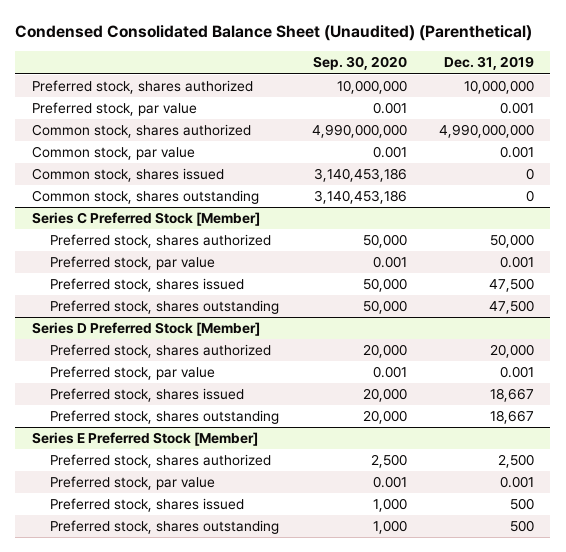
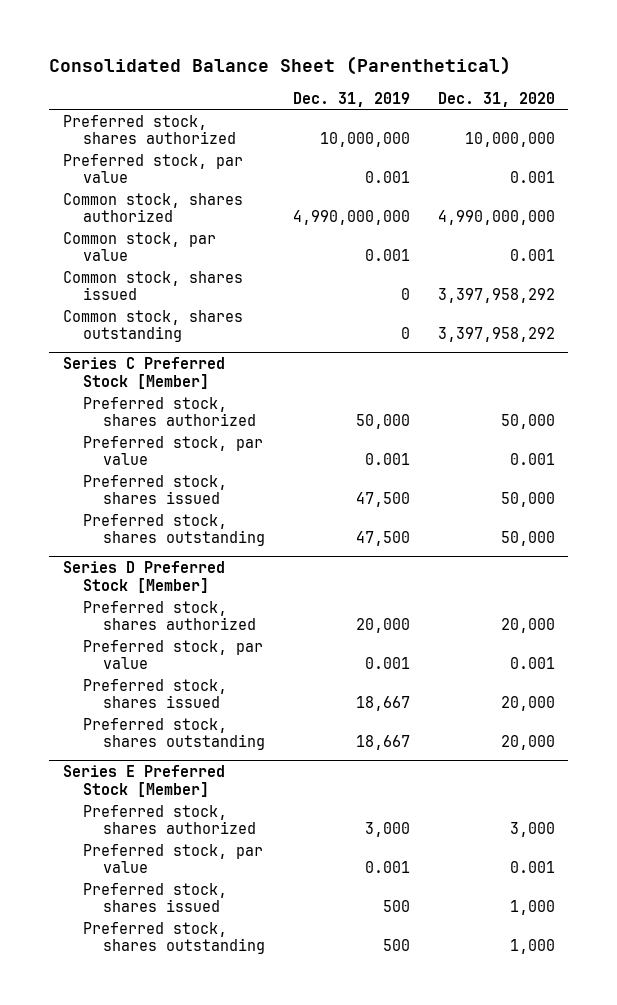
- Condensed Consolidated Balance Sheet (Unaudited) (Parenthetical)
+ Consolidated Balance Sheet (Parenthetical)
- | Sep. 30, 2020 | Dec. 31, 2019
+ | Dec. 31, 2019 | Dec. 31, 2020
@ Series E Preferred Stock [Member]
- Preferred stock, shares authorized | 2,500 | 2,500
+ Preferred stock, shares authorized | 3,000 | 3,000

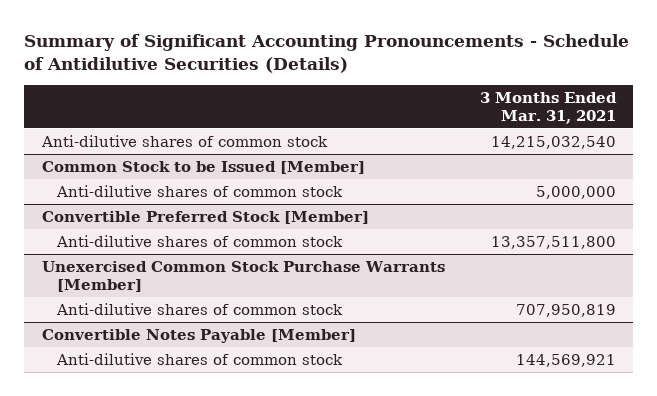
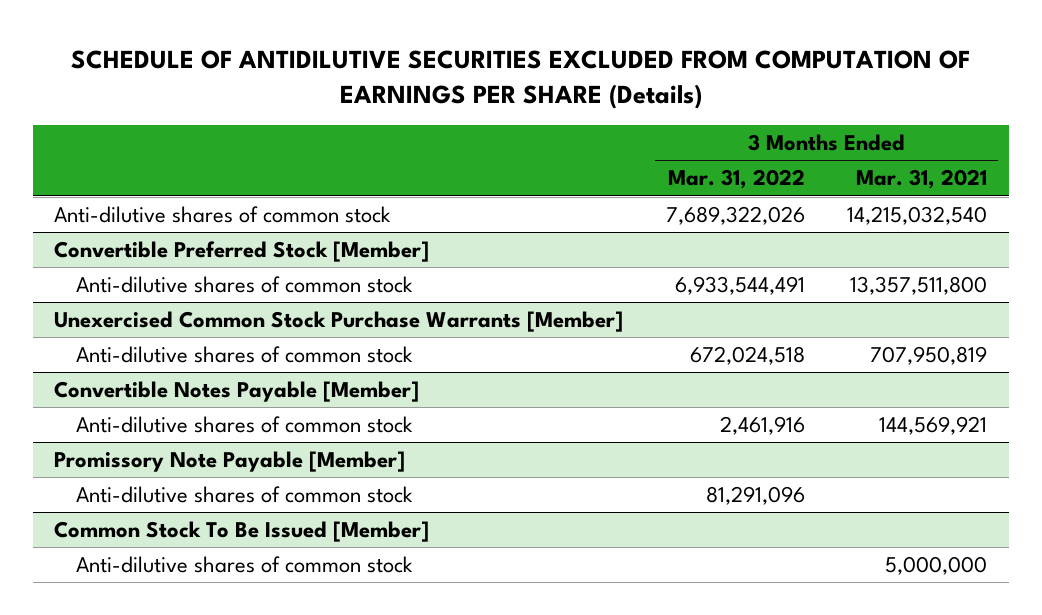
- Summary of Significant Accounting Pronouncements - Schedule of Antidilutive Securities (Details)
+ SCHEDULE OF ANTIDILUTIVE SECURITIES EXCLUDED FROM COMPUTATION OF EARNINGS PER SHARE (Details)
- | 3 Months Ended Mar. 31, 2021
+ | 3 Months Ended Mar. 31, 2022 | 3 Months Ended Mar. 31, 2021
- Common Stock to be Issued [Member]
- Anti-dilutive shares of common stock | 5,000,000
+ Promissory Note Payable [Member]
+ Anti-dilutive shares of common stock | 81,291,096 |
+ Common Stock To Be Issued [Member]
+ Anti-dilutive shares of common stock | | 5,000,000

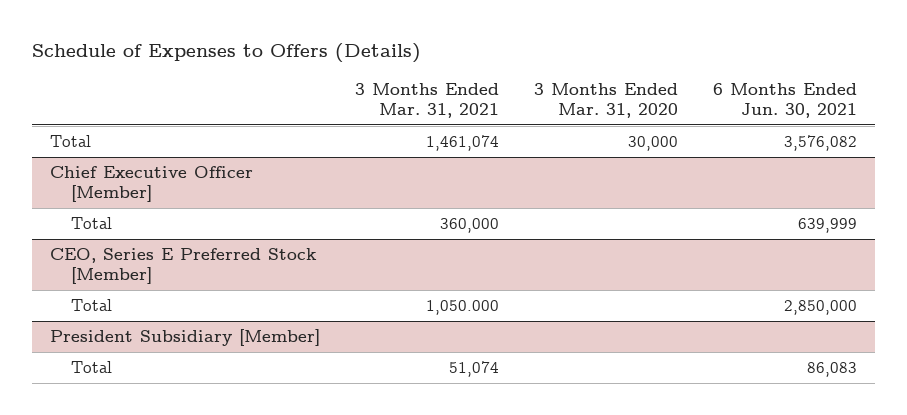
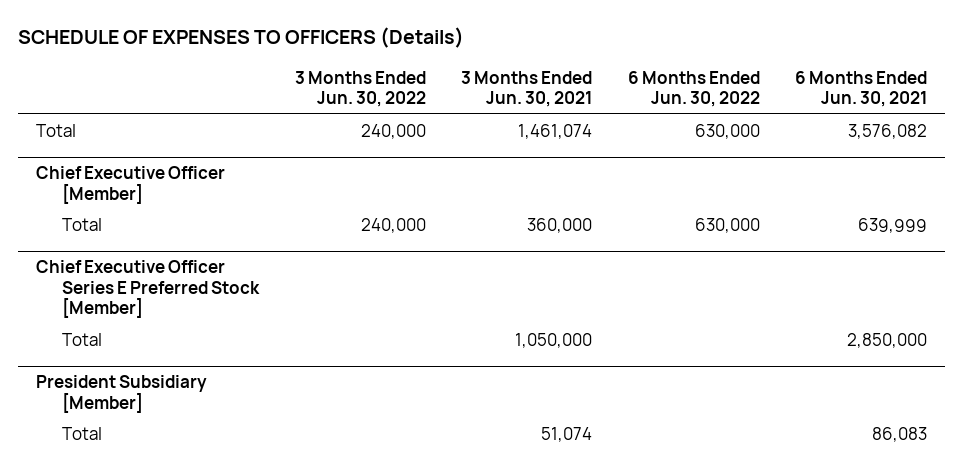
- Schedule of Expenses to Offers (Details)
+ SCHEDULE OF EXPENSES TO OFFICERS (Details)
- | 3 Months Ended Mar. 31, 2021 | 3 Months Ended Mar. 31, 2020 | 6 Months Ended Jun. 30, 2021
+ | 3 Months Ended Jun. 30, 2022 | 3 Months Ended Jun. 30, 2021 | 6 Months Ended Jun. 30, 2022 | 6 Months Ended Jun. 30, 2021
- CEO, Series E Preferred Stock [Member]
+ Chief Executive Officer Series E Preferred Stock [Member]

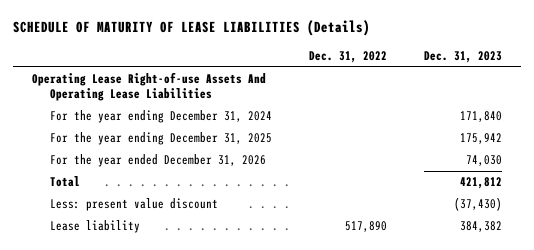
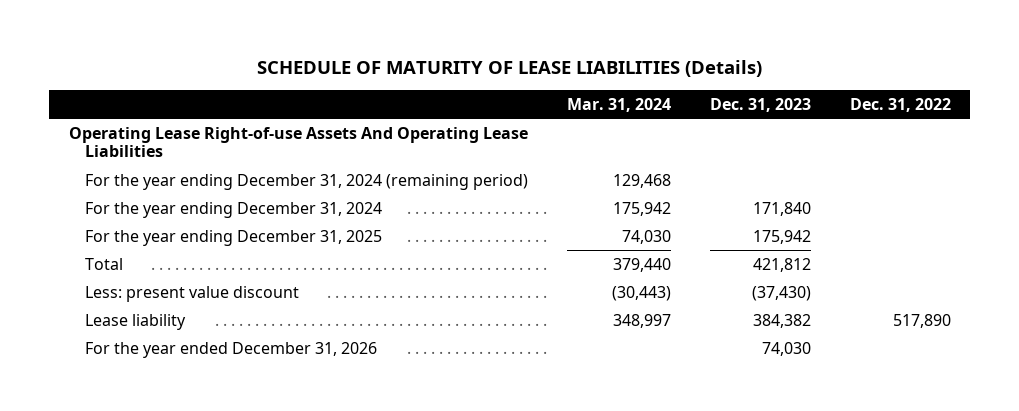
- | Dec. 31, 2022 | Dec. 31, 2023
+ | Mar. 31, 2024 | Dec. 31, 2023 | Dec. 31, 2022
+ For the year ending December 31, 2024 (remaining period) | 129,468 | |
moved down: For the year ended December 31, 2026 | | 74,030 |

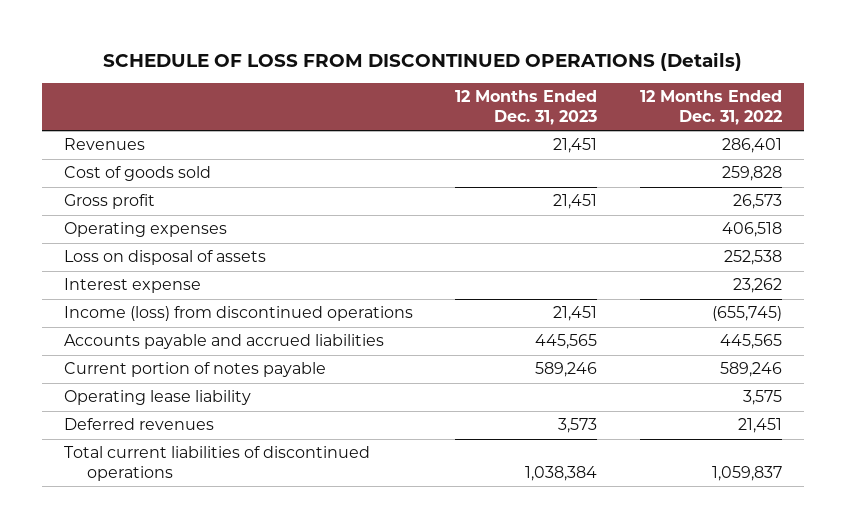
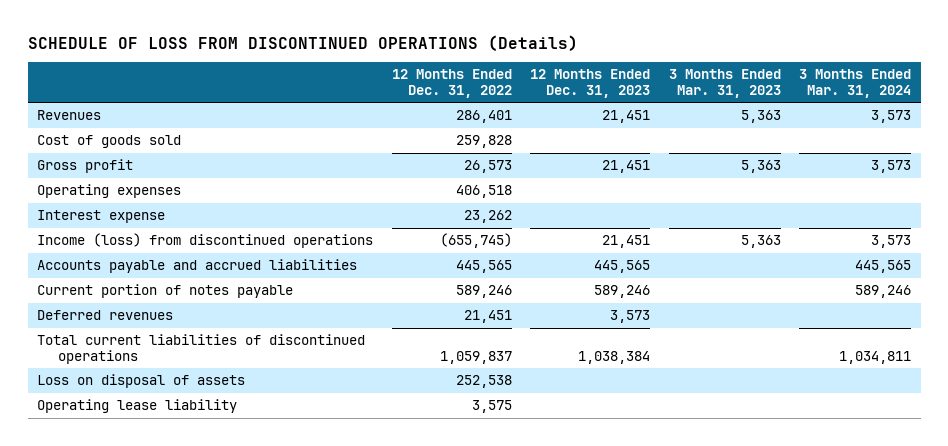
- | 12 Months Ended Dec. 31, 2023 | 12 Months Ended Dec. 31, 2022
+ | 12 Months Ended Dec. 31, 2022 | 12 Months Ended Dec. 31, 2023 | 3 Months Ended Mar. 31, 2023 | 3 Months Ended Mar. 31, 2024
moved down: Loss on disposal of assets | 252,538 | | |
moved down: Operating lease liability | 3,575 | | |

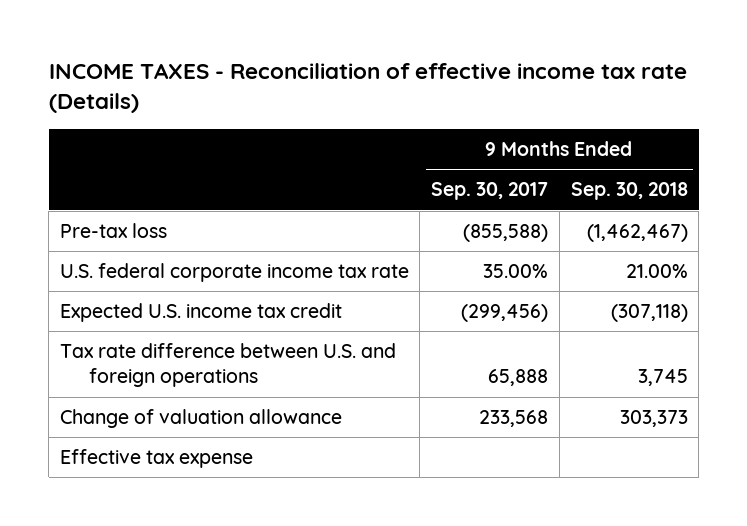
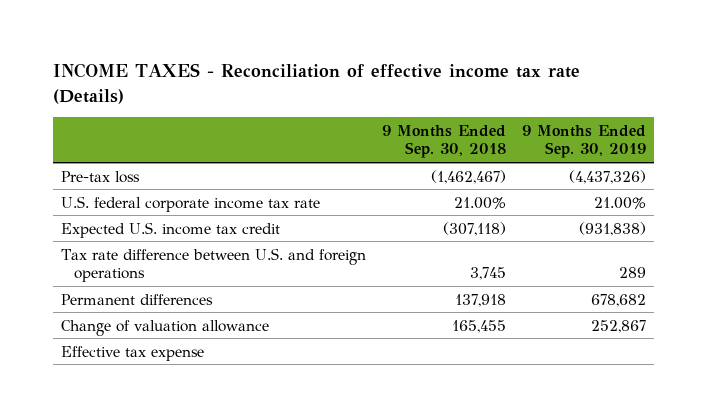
- | 9 Months Ended Sep. 30, 2017 | 9 Months Ended Sep. 30, 2018
+ | 9 Months Ended Sep. 30, 2018 | 9 Months Ended Sep. 30, 2019
- Change of valuation allowance | 233,568 | 303,373
+ Permanent differences | 137,918 | 678,682
+ Change of valuation allowance | 165,455 | 252,867

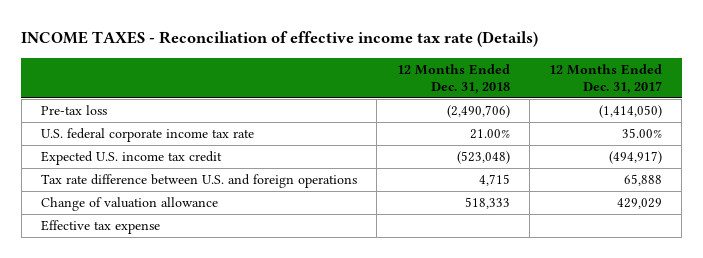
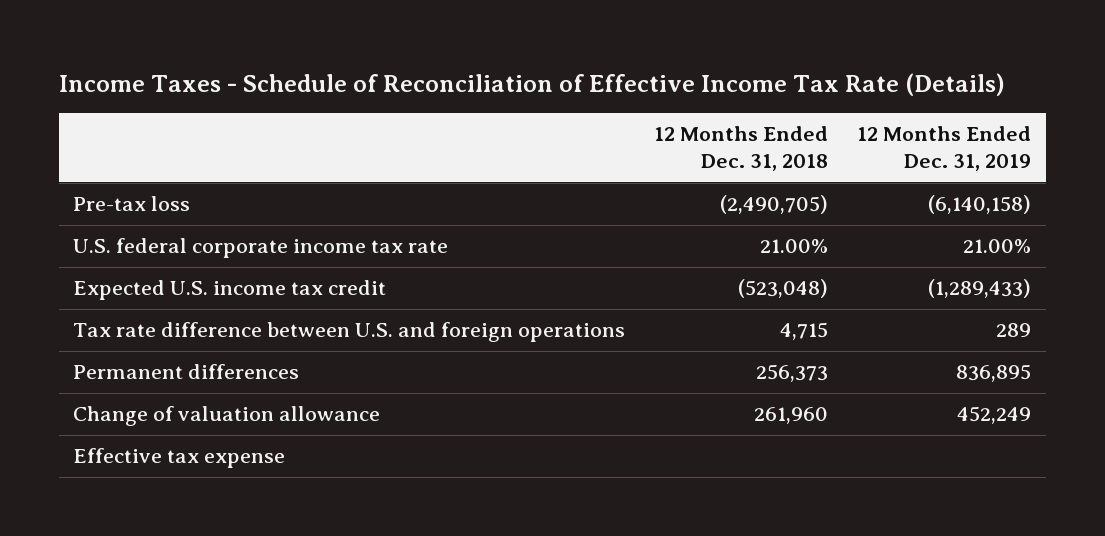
- INCOME TAXES - Reconciliation of effective income tax rate (Details)
+ Income Taxes - Schedule of Reconciliation of Effective Income Tax Rate (Details)
- | 12 Months Ended Dec. 31, 2018 | 12 Months Ended Dec. 31, 2017
+ | 12 Months Ended Dec. 31, 2018 | 12 Months Ended Dec. 31, 2019
- Pre-tax loss | (2,490,706) | (1,414,050)
+ Pre-tax loss | (2,490,705) | (6,140,158)
- Change of valuation allowance | 518,333 | 429,029
+ Permanent differences | 256,373 | 836,895
+ Change of valuation allowance | 261,960 | 452,249

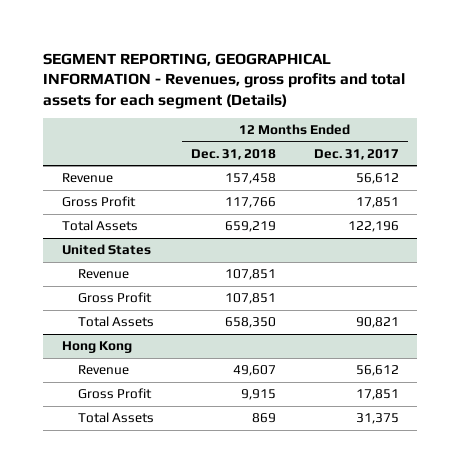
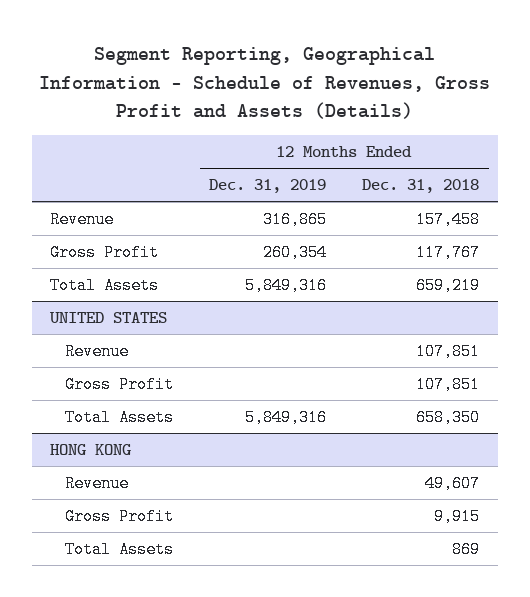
- SEGMENT REPORTING, GEOGRAPHICAL INFORMATION - Revenues, gross profits and total assets for each segment (Details)
+ Segment Reporting, Geographical Information - Schedule of Revenues, Gross Profit and Assets (Details)
- | 12 Months Ended Dec. 31, 2018 | 12 Months Ended Dec. 31, 2017
+ | 12 Months Ended Dec. 31, 2019 | 12 Months Ended Dec. 31, 2018
- Gross Profit | 117,766 | 17,851
+ Gross Profit | 260,354 | 117,767
- United States
+ UNITED STATES
- Hong Kong
+ HONG KONG

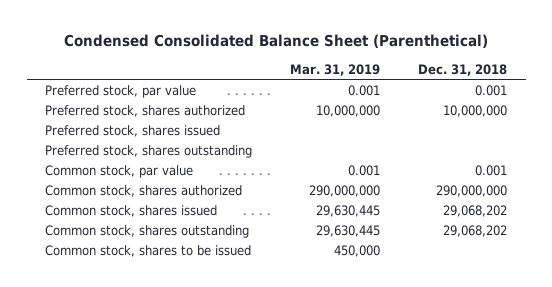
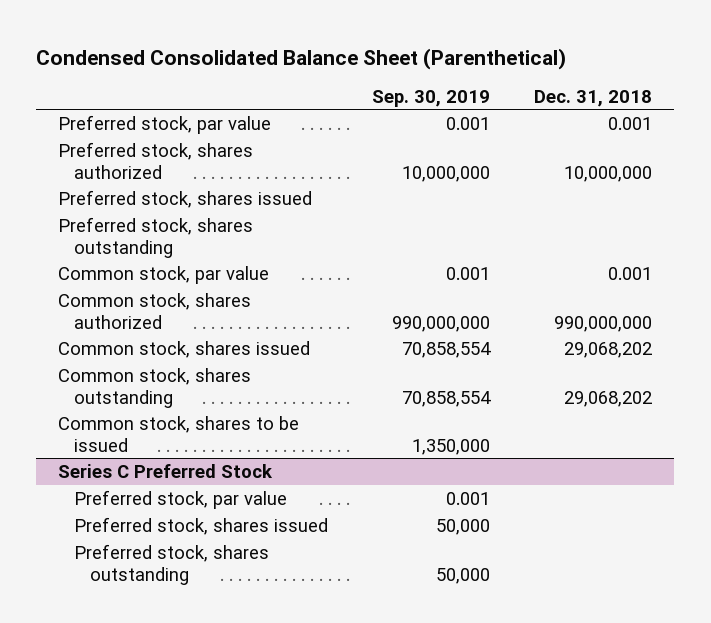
- | Mar. 31, 2019 | Dec. 31, 2018
+ | Sep. 30, 2019 | Dec. 31, 2018
- Common stock, shares authorized | 290,000,000 | 290,000,000
+ Common stock, shares authorized | 990,000,000 | 990,000,000
+ Series C Preferred Stock
+ Preferred stock, par value | 0.001 |
+ Preferred stock, shares issued | 50,000 |
+ Preferred stock, shares outstanding | 50,000 |

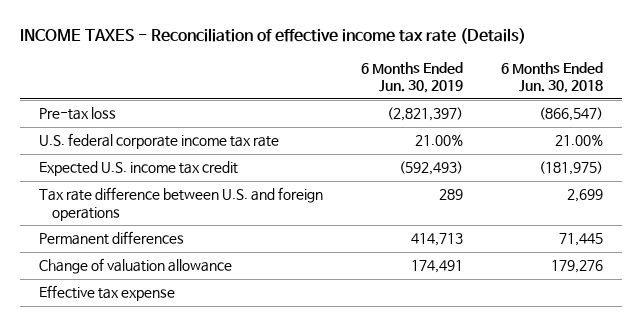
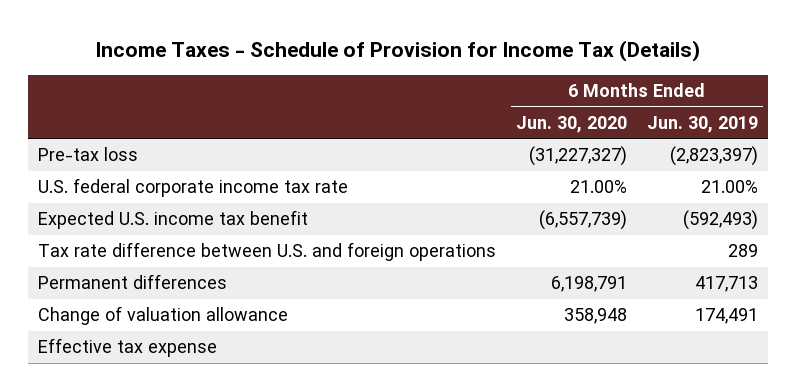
- INCOME TAXES - Reconciliation of effective income tax rate (Details)
+ Income Taxes - Schedule of Provision for Income Tax (Details)
- | 6 Months Ended Jun. 30, 2019 | 6 Months Ended Jun. 30, 2018
+ | 6 Months Ended Jun. 30, 2020 | 6 Months Ended Jun. 30, 2019
- Pre-tax loss | (2,821,397) | (866,547)
+ Pre-tax loss | (31,227,327) | (2,823,397)
- Expected U.S. income tax credit | (592,493) | (181,975)
+ Expected U.S. income tax benefit | (6,557,739) | (592,493)
- Permanent differences | 414,713 | 71,445
+ Permanent differences | 6,198,791 | 417,713

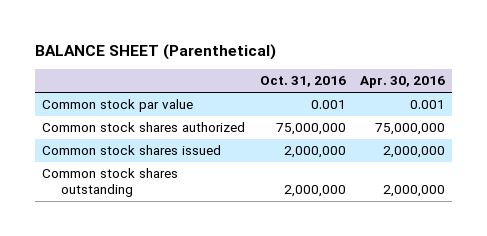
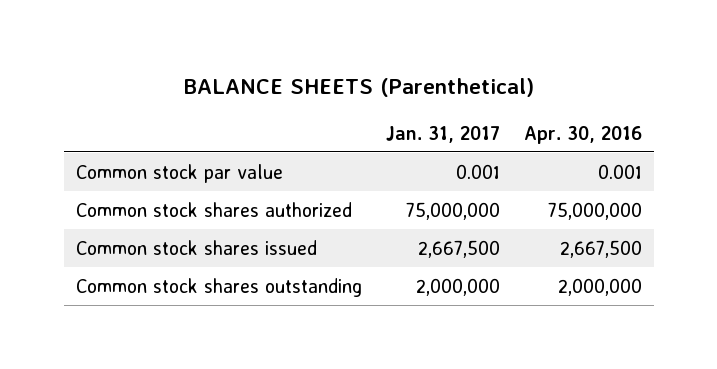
- BALANCE SHEET (Parenthetical)
+ BALANCE SHEETS (Parenthetical)
- | Oct. 31, 2016 | Apr. 30, 2016
+ | Jan. 31, 2017 | Apr. 30, 2016
- Common stock shares issued | 2,000,000 | 2,000,000
+ Common stock shares issued | 2,667,500 | 2,667,500

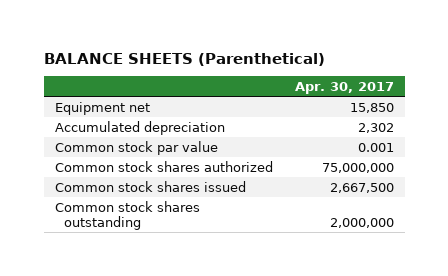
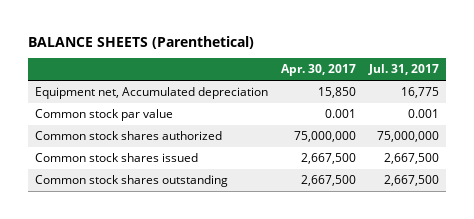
- | Apr. 30, 2017
+ | Apr. 30, 2017 | Jul. 31, 2017
- Equipment net | 15,850
- Accumulated depreciation | 2,302
+ Equipment net, Accumulated depreciation | 15,850 | 16,775
- Common stock shares outstanding | 2,000,000
+ Common stock shares outstanding | 2,667,500 | 2,667,500

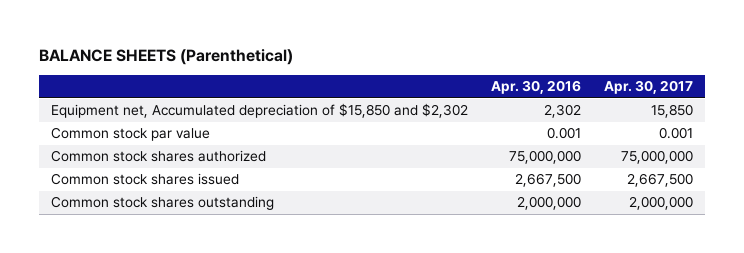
- | Apr. 30, 2017 | Jul. 31, 2017
+ | Apr. 30, 2016 | Apr. 30, 2017
- Equipment net, Accumulated depreciation | 15,850 | 16,775
+ Equipment net, Accumulated depreciation of $15,850 and $2,302 | 2,302 | 15,850
- Common stock shares outstanding | 2,667,500 | 2,667,500
+ Common stock shares outstanding | 2,000,000 | 2,000,000

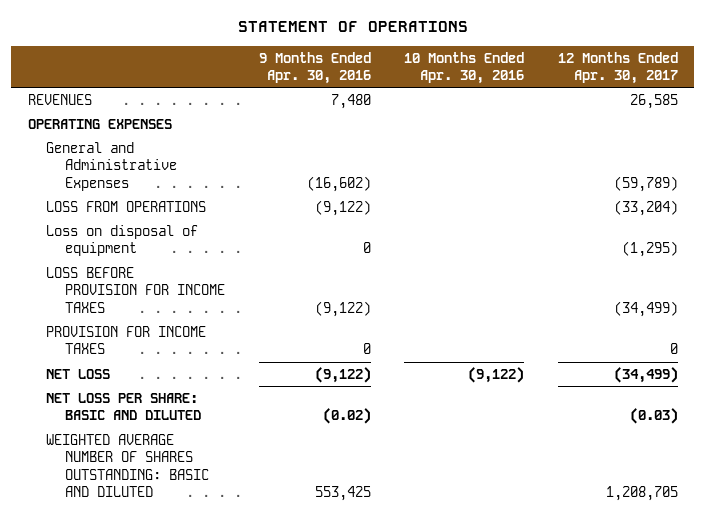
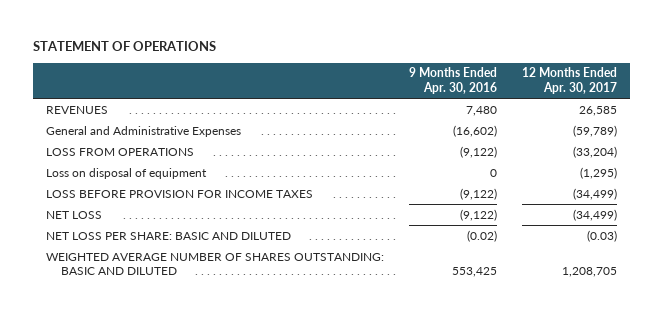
- | 9 Months Ended Apr. 30, 2016 | 10 Months Ended Apr. 30, 2016 | 12 Months Ended Apr. 30, 2017
+ | 9 Months Ended Apr. 30, 2016 | 12 Months Ended Apr. 30, 2017
- OPERATING EXPENSES
- PROVISION FOR INCOME TAXES | 0 | | 0

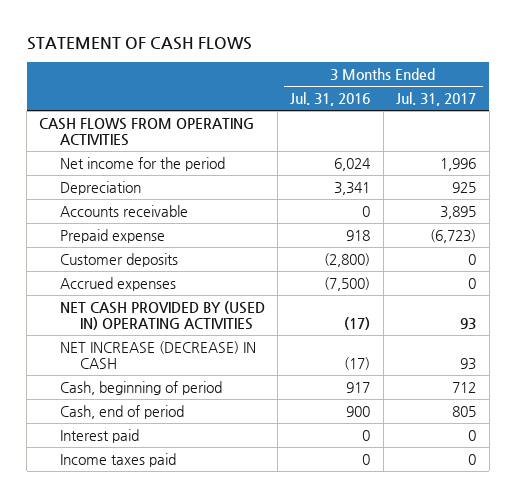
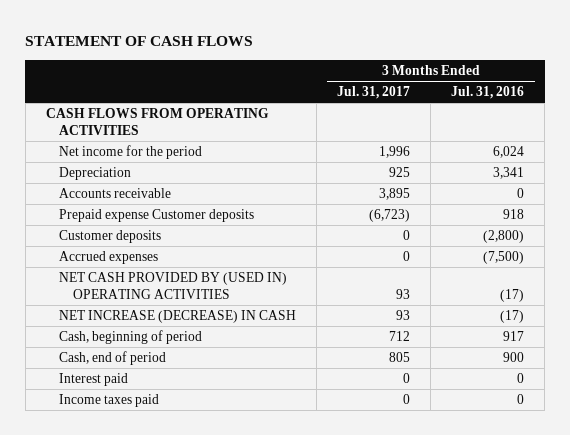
- | 3 Months Ended Jul. 31, 2016 | 3 Months Ended Jul. 31, 2017
+ | 3 Months Ended Jul. 31, 2017 | 3 Months Ended Jul. 31, 2016
- Prepaid expense | 918 | (6,723)
+ Prepaid expense Customer deposits | (6,723) | 918

